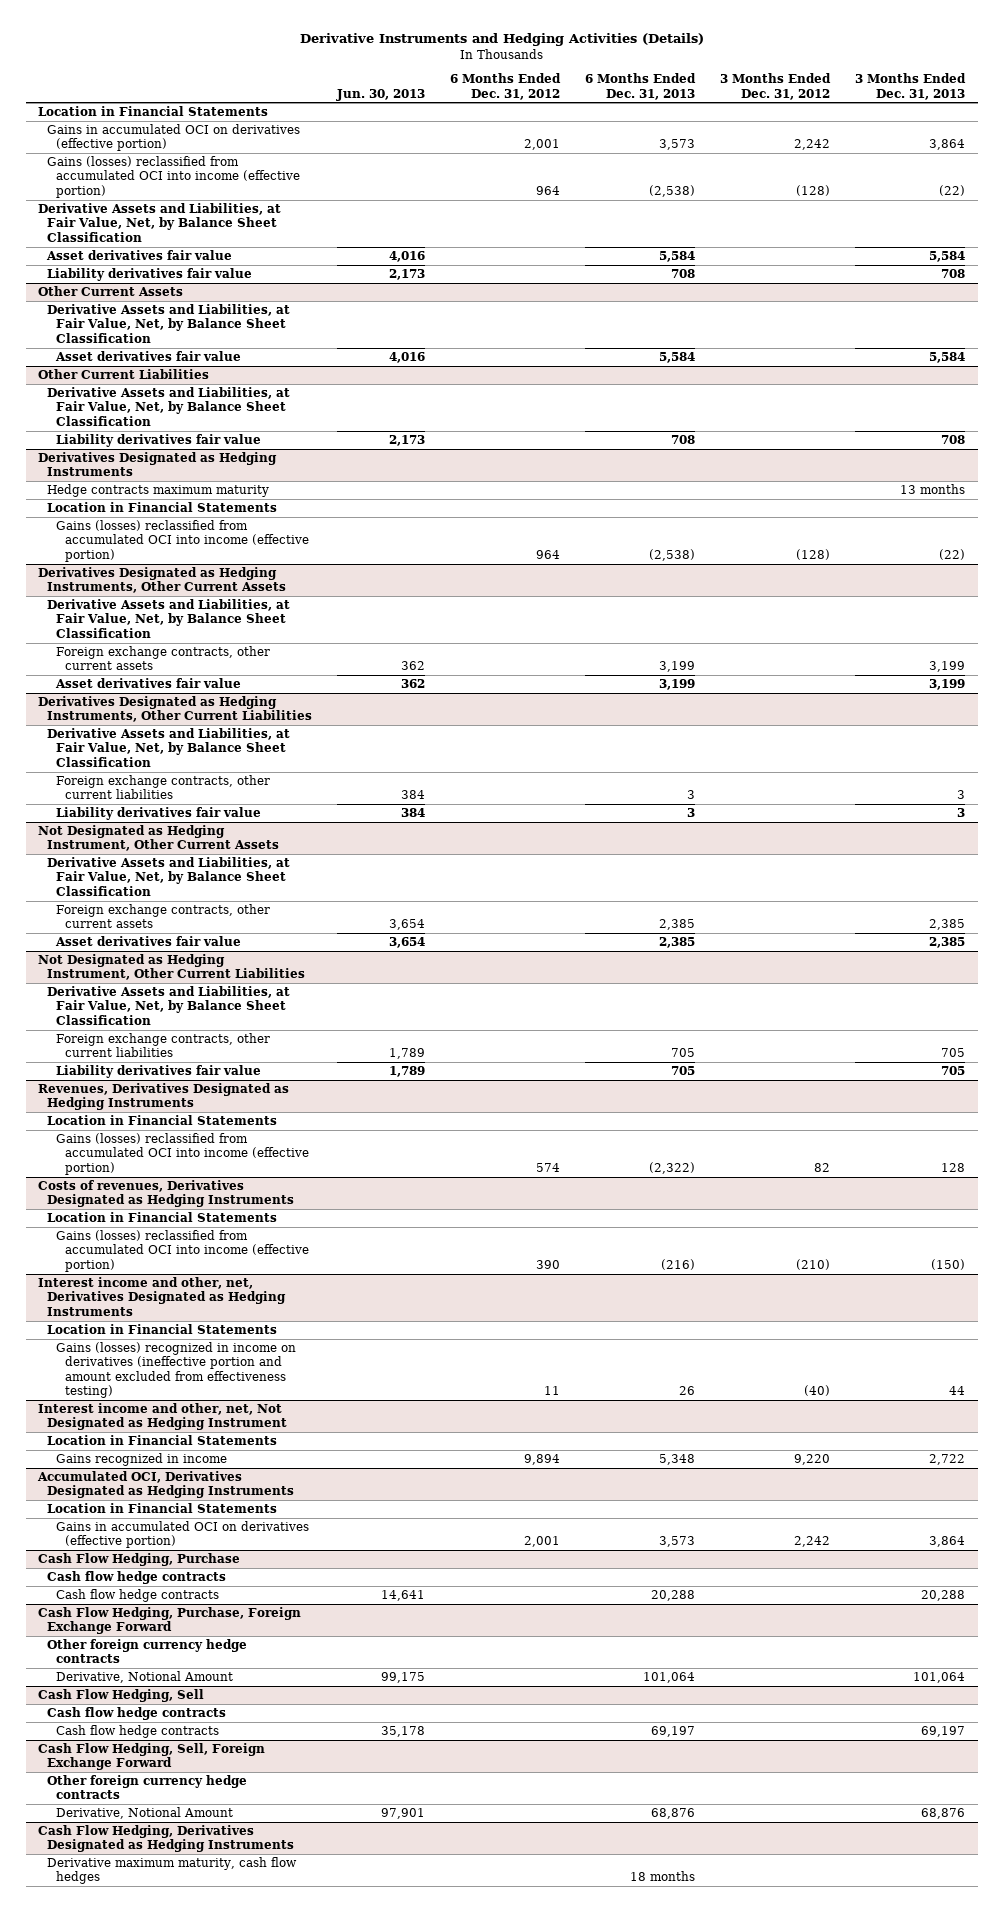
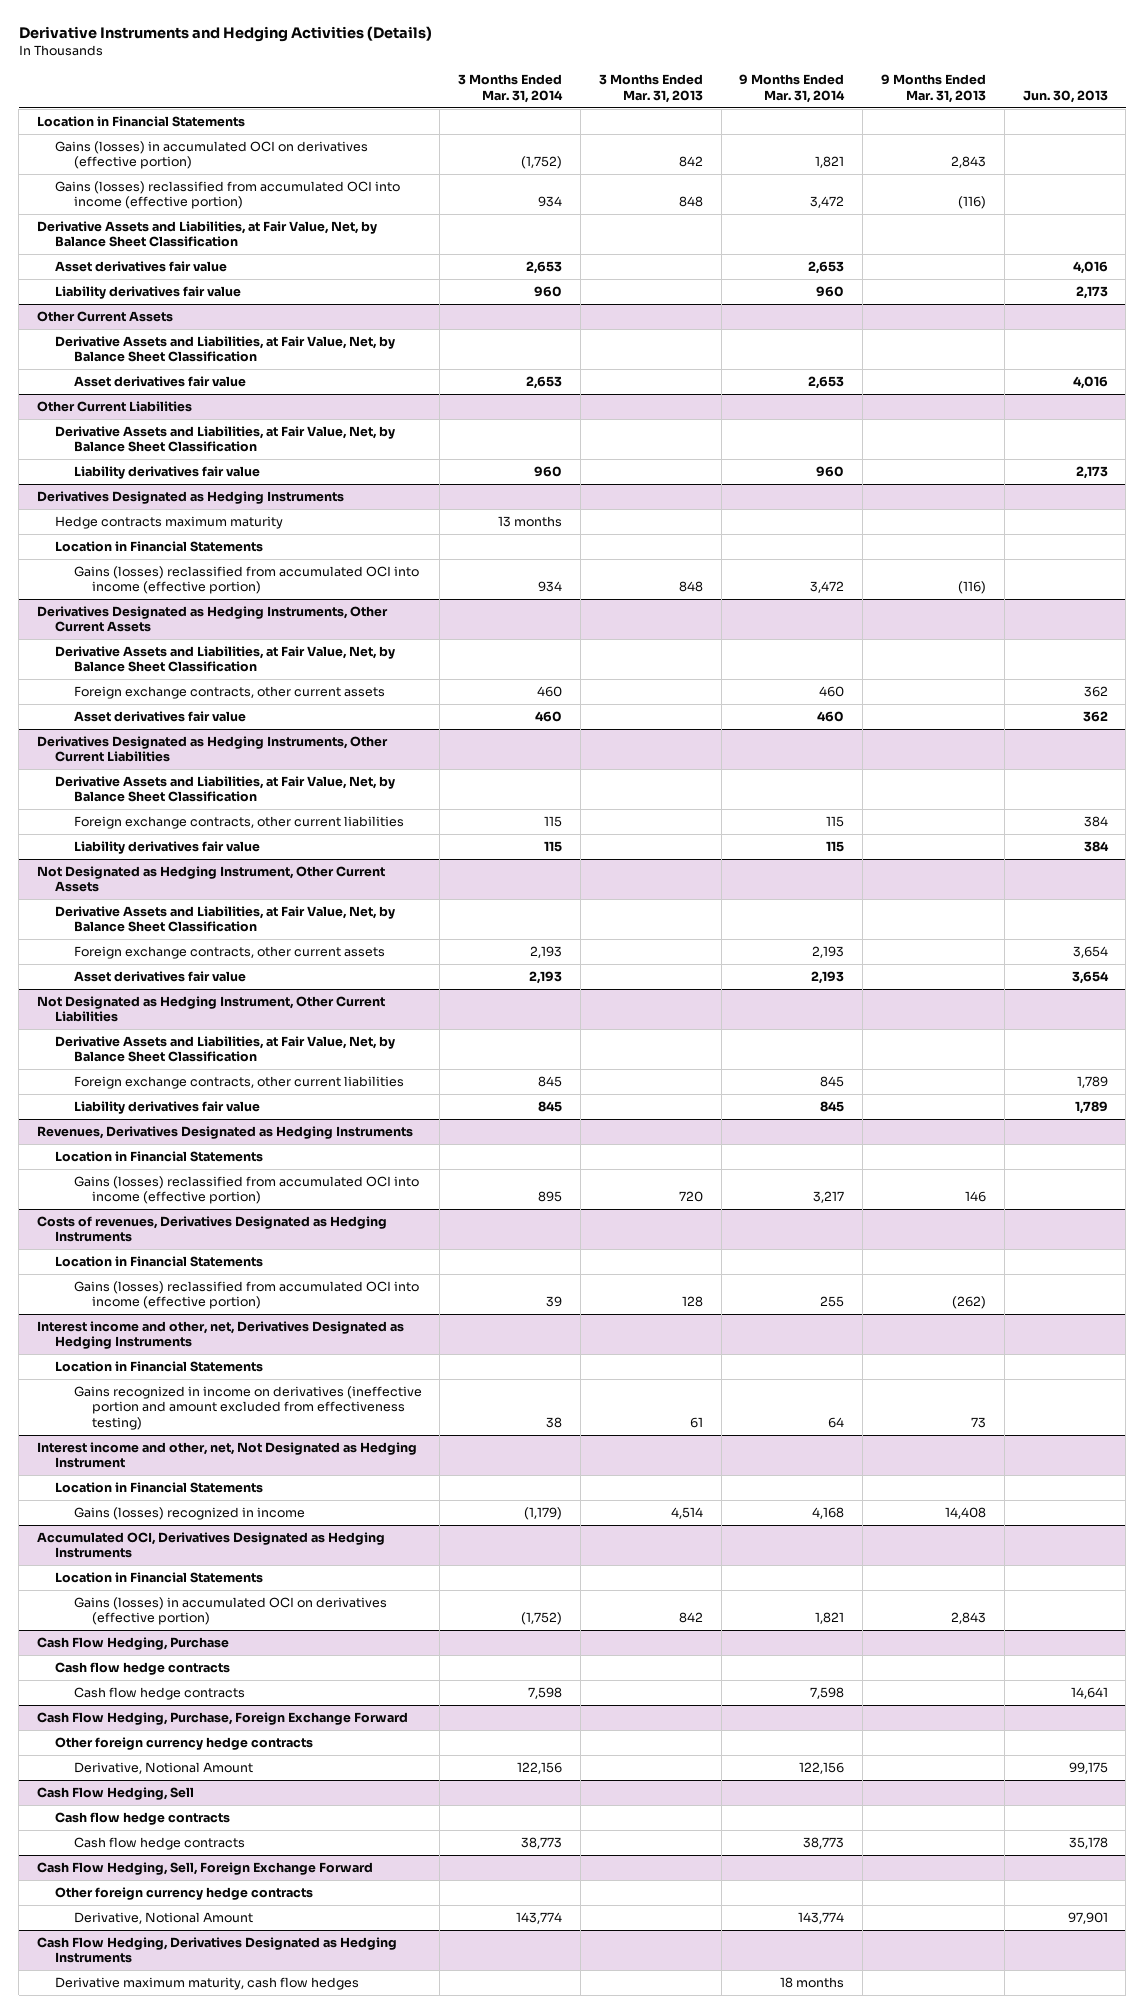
- | Jun. 30, 2013 | 6 Months Ended Dec. 31, 2012 | 6 Months Ended Dec. 31, 2013 | 3 Months Ended Dec. 31, 2012 | 3 Months Ended Dec. 31, 2013
+ | 3 Months Ended Mar. 31, 2014 | 3 Months Ended Mar. 31, 2013 | 9 Months Ended Mar. 31, 2014 | 9 Months Ended Mar. 31, 2013 | Jun. 30, 2013
- Gains in accumulated OCI on derivatives (effective portion) | | 2,001 | 3,573 | 2,242 | 3,864
+ Gains (losses) in accumulated OCI on derivatives (effective portion) | (1,752) | 842 | 1,821 | 2,843 |
@ Interest income and other, net, Derivatives Designated as Hedging Instruments
- Gains (losses) recognized in income on derivatives (ineffective portion and amount excluded from effectiveness testing) | | 11 | 26 | (40) | 44
+ Gains recognized in income on derivatives (ineffective portion and amount excluded from effectiveness testing) | 38 | 61 | 64 | 73 |
@ Interest income and other, net, Not Designated as Hedging Instrument
- Gains recognized in income | | 9,894 | 5,348 | 9,220 | 2,722
+ Gains (losses) recognized in income | (1,179) | 4,514 | 4,168 | 14,408 |
@ Accumulated OCI, Derivatives Designated as Hedging Instruments
- Gains in accumulated OCI on derivatives (effective portion) | | 2,001 | 3,573 | 2,242 | 3,864
+ Gains (losses) in accumulated OCI on derivatives (effective portion) | (1,752) | 842 | 1,821 | 2,843 |

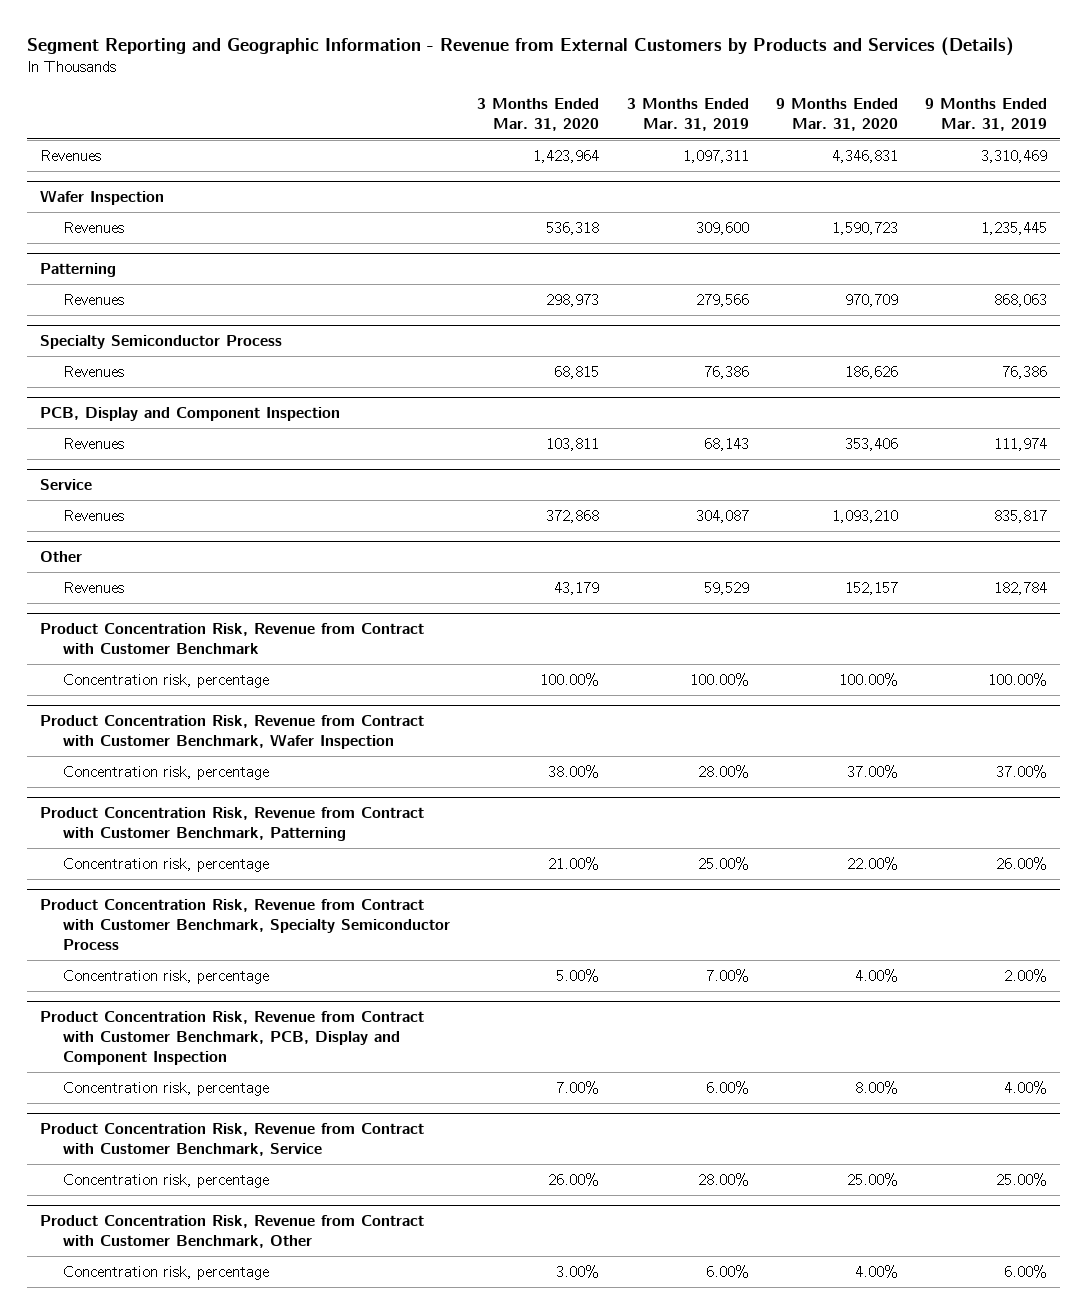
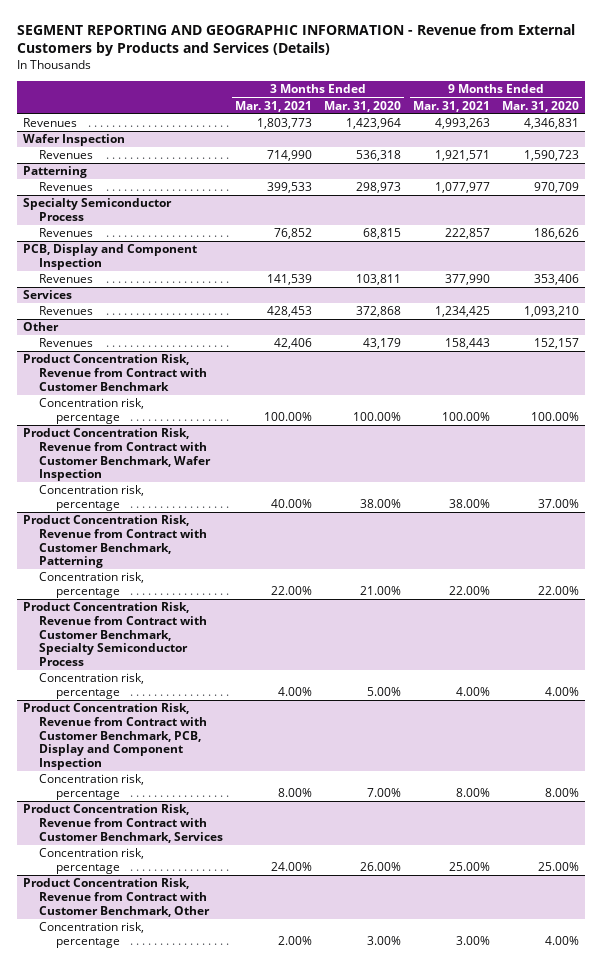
- Segment Reporting and Geographic Information - Revenue from External Customers by Products and Services (Details)
+ SEGMENT REPORTING AND GEOGRAPHIC INFORMATION - Revenue from External Customers by Products and Services (Details)
- | 3 Months Ended Mar. 31, 2020 | 3 Months Ended Mar. 31, 2019 | 9 Months Ended Mar. 31, 2020 | 9 Months Ended Mar. 31, 2019
+ | 3 Months Ended Mar. 31, 2021 | 3 Months Ended Mar. 31, 2020 | 9 Months Ended Mar. 31, 2021 | 9 Months Ended Mar. 31, 2020
- Service
+ Services
- Product Concentration Risk, Revenue from Contract with Customer Benchmark, Service
+ Product Concentration Risk, Revenue from Contract with Customer Benchmark, Services

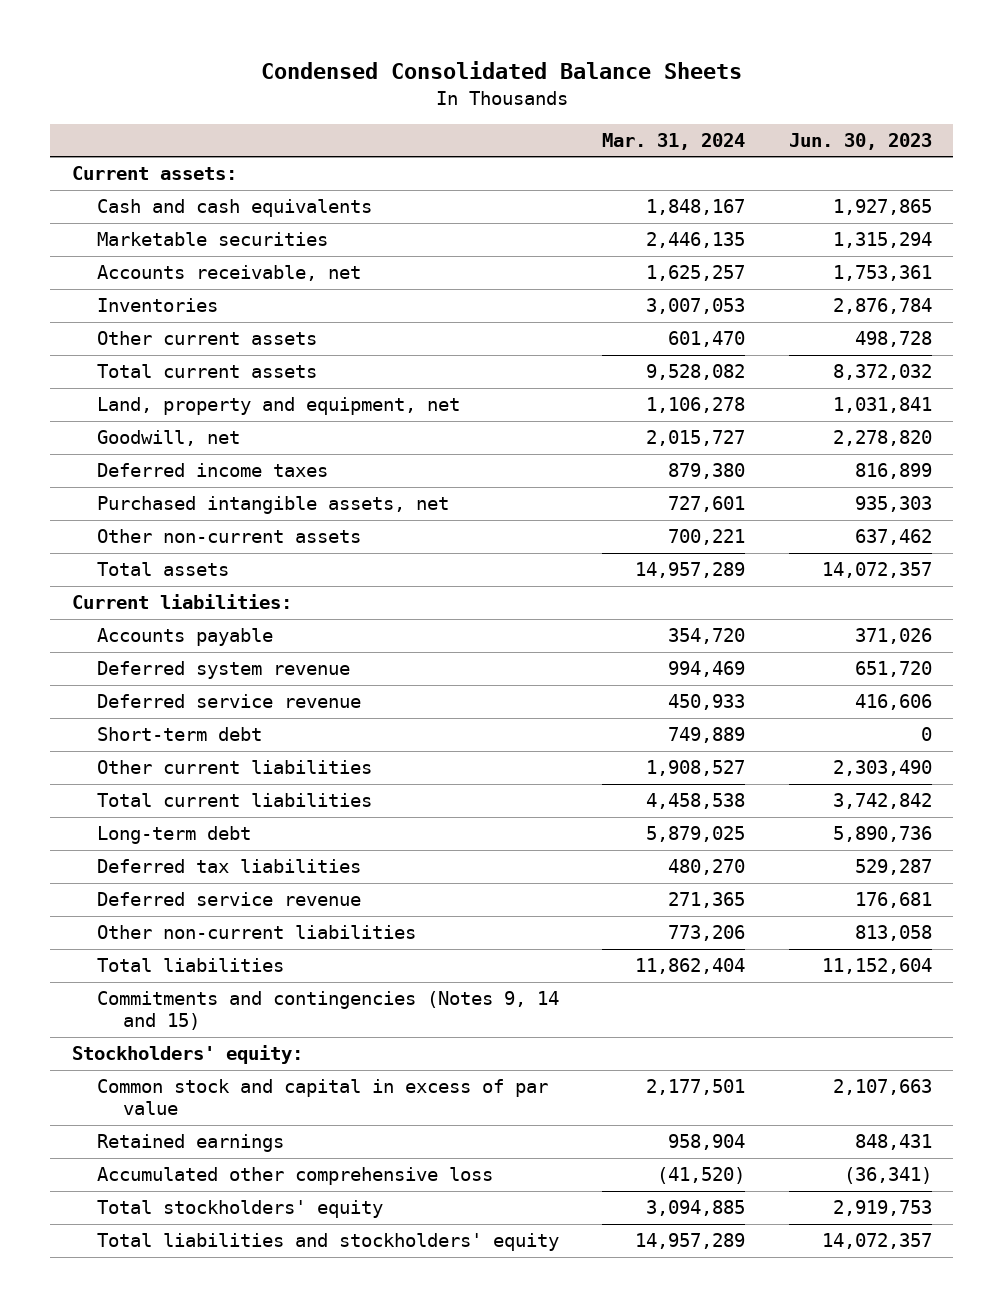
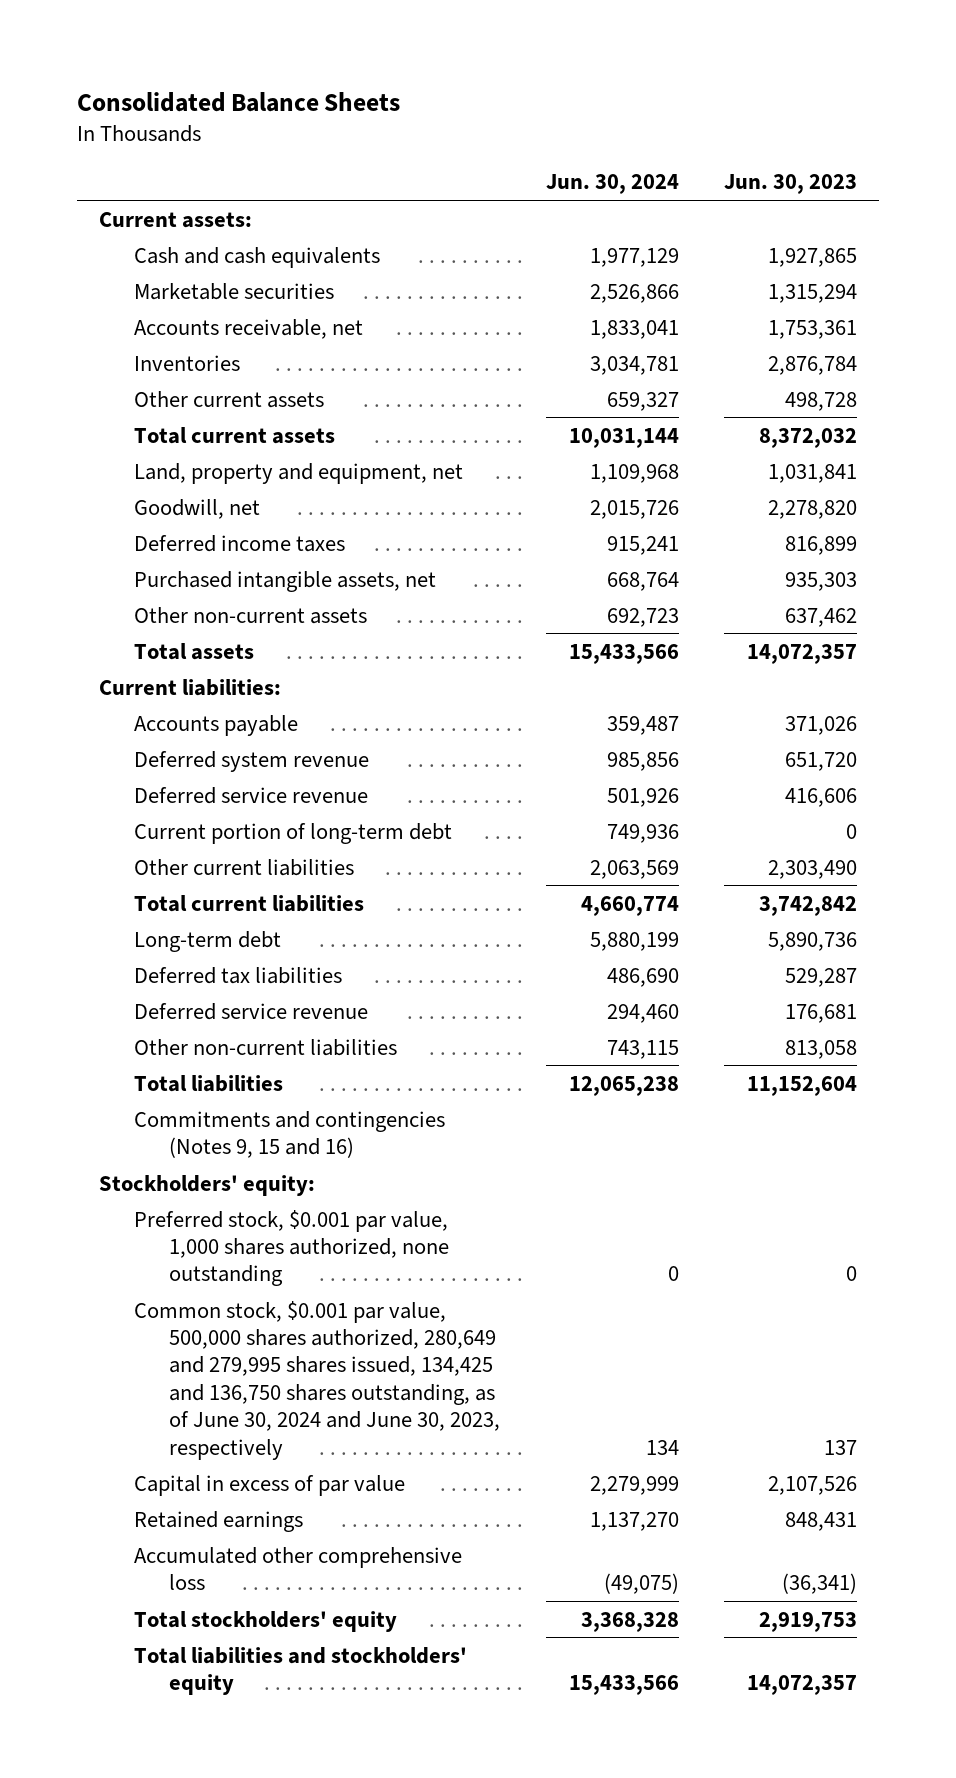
- Condensed Consolidated Balance Sheets
+ Consolidated Balance Sheets
- | Mar. 31, 2024 | Jun. 30, 2023
+ | Jun. 30, 2024 | Jun. 30, 2023
- Short-term debt | 749,889 | 0
+ Current portion of long-term debt | 749,936 | 0
- Commitments and contingencies (Notes 9, 14 and 15)
+ Commitments and contingencies (Notes 9, 15 and 16)
- Common stock and capital in excess of par value | 2,177,501 | 2,107,663
+ Preferred stock, $0.001 par value, 1,000 shares authorized, none outstanding | 0 | 0
+ Common stock, $0.001 par value, 500,000 shares authorized, 280,649 and 279,995 shares issued, 134,425 and 136,750 shares outstanding, as of June 30, 2024 and June 30, 2023, respectively | 134 | 137
+ Capital in excess of par value | 2,279,999 | 2,107,526

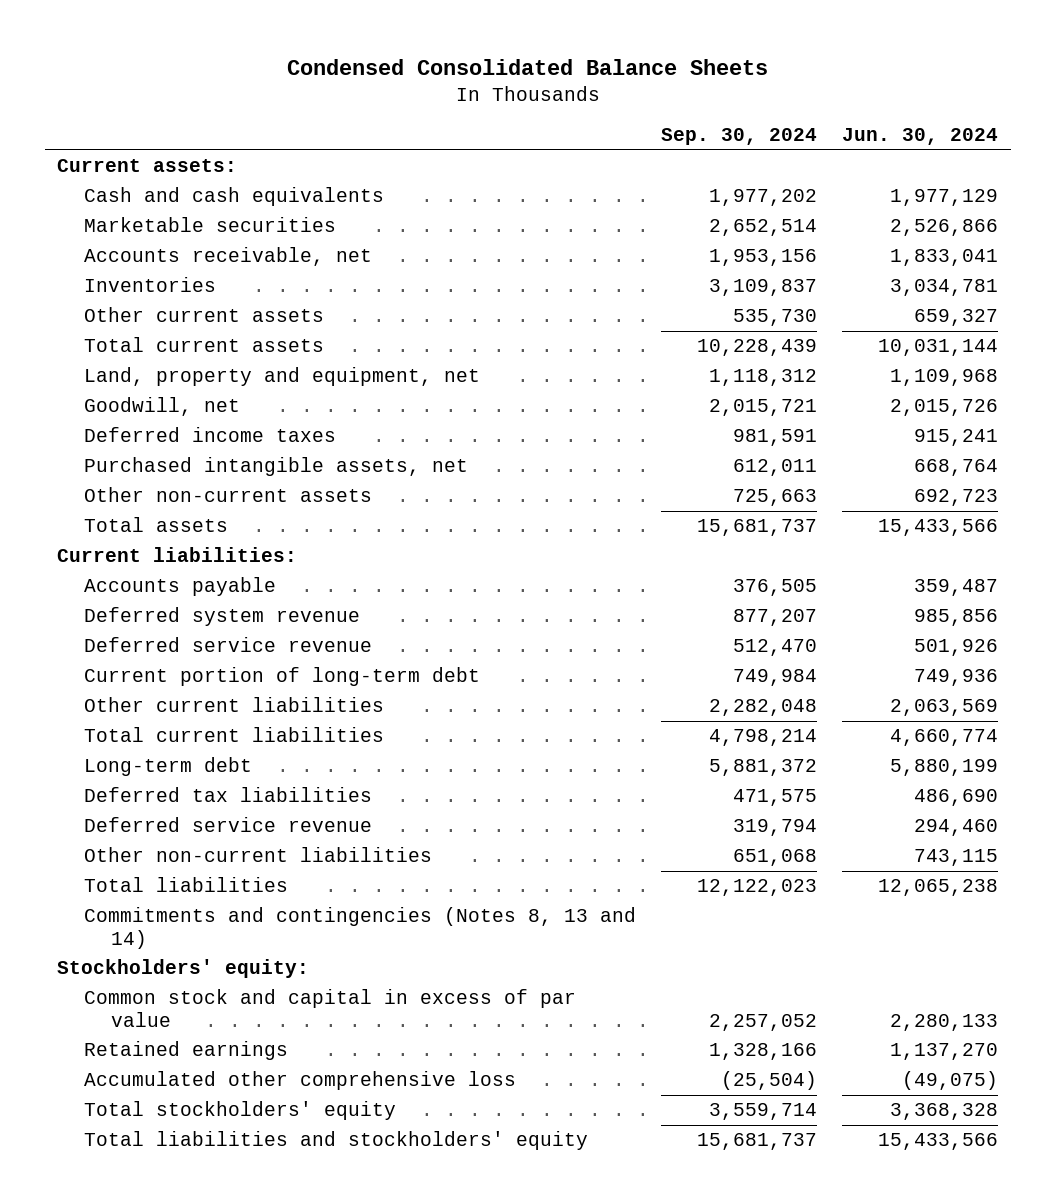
- Consolidated Balance Sheets
+ Condensed Consolidated Balance Sheets
- | Jun. 30, 2024 | Jun. 30, 2023
+ | Sep. 30, 2024 | Jun. 30, 2024
- Commitments and contingencies (Notes 9, 15 and 16)
+ Commitments and contingencies (Notes 8, 13 and 14)
- Preferred stock, $0.001 par value, 1,000 shares authorized, none outstanding | 0 | 0
- Common stock, $0.001 par value, 500,000 shares authorized, 280,649 and 279,995 shares issued, 134,425 and 136,750 shares outstanding, as of June 30, 2024 and June 30, 2023, respectively | 134 | 137
- Capital in excess of par value | 2,279,999 | 2,107,526
+ Common stock and capital in excess of par value | 2,257,052 | 2,280,133

